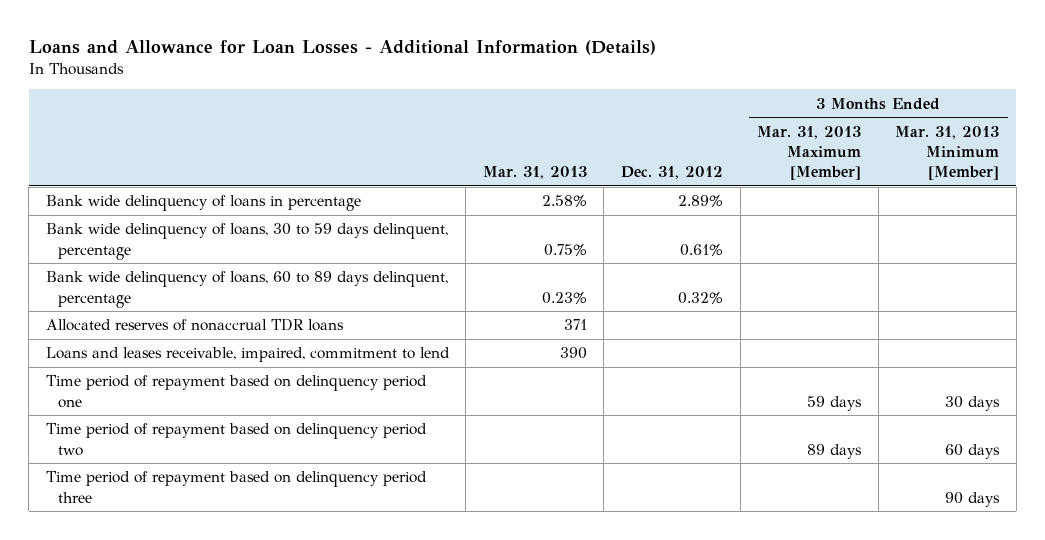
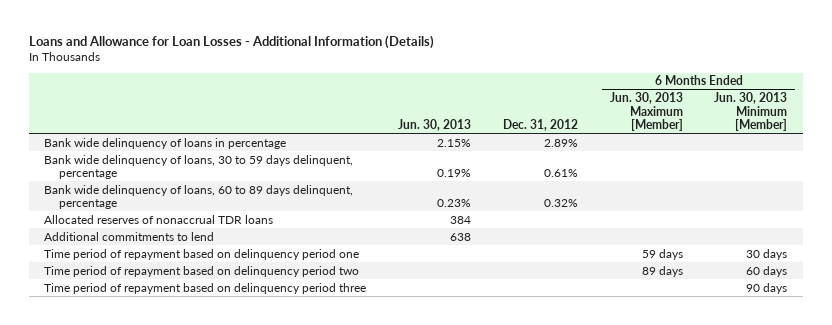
- | Mar. 31, 2013 | Dec. 31, 2012 | 3 Months Ended Mar. 31, 2013 Maximum [Member] | 3 Months Ended Mar. 31, 2013 Minimum [Member]
+ | Jun. 30, 2013 | Dec. 31, 2012 | 6 Months Ended Jun. 30, 2013 Maximum [Member] | 6 Months Ended Jun. 30, 2013 Minimum [Member]
- Loans and leases receivable, impaired, commitment to lend | 390 | | |
+ Additional commitments to lend | 638 | | |

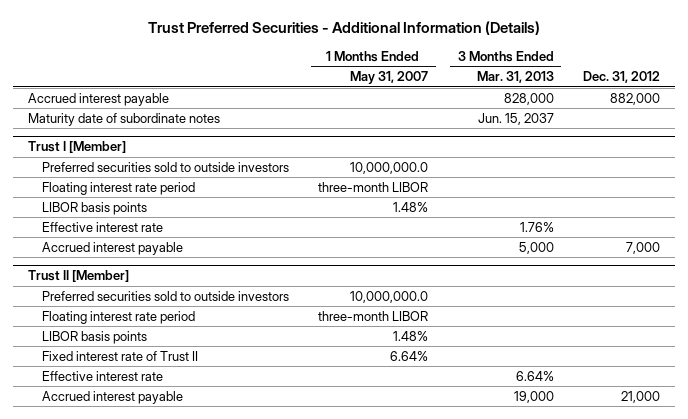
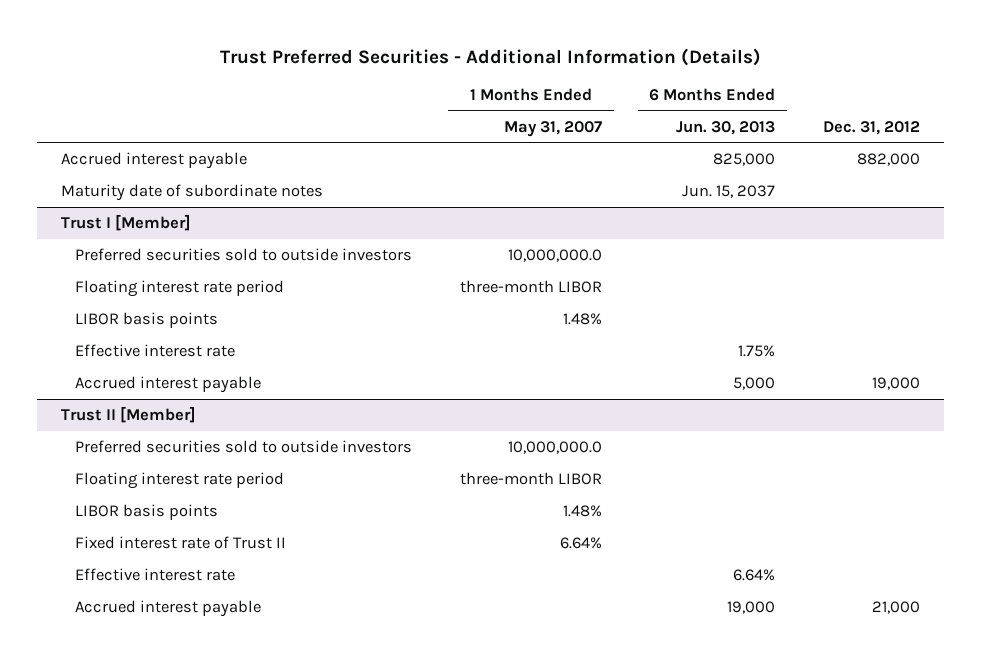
- | 1 Months Ended May 31, 2007 | 3 Months Ended Mar. 31, 2013 | Dec. 31, 2012
+ | 1 Months Ended May 31, 2007 | 6 Months Ended Jun. 30, 2013 | Dec. 31, 2012
@ Trust I [Member]
- Accrued interest payable | | 5,000 | 7,000
+ Accrued interest payable | | 5,000 | 19,000

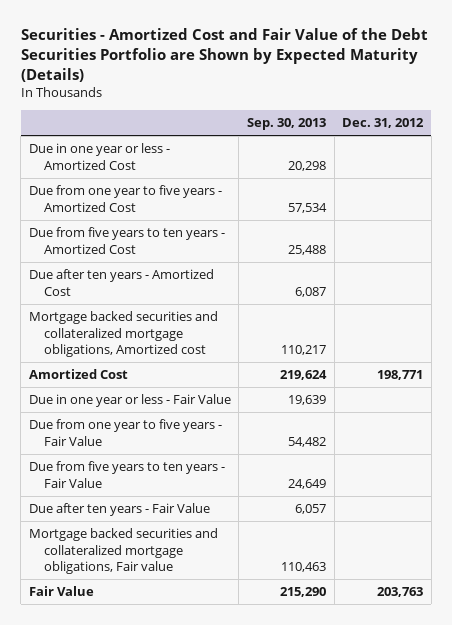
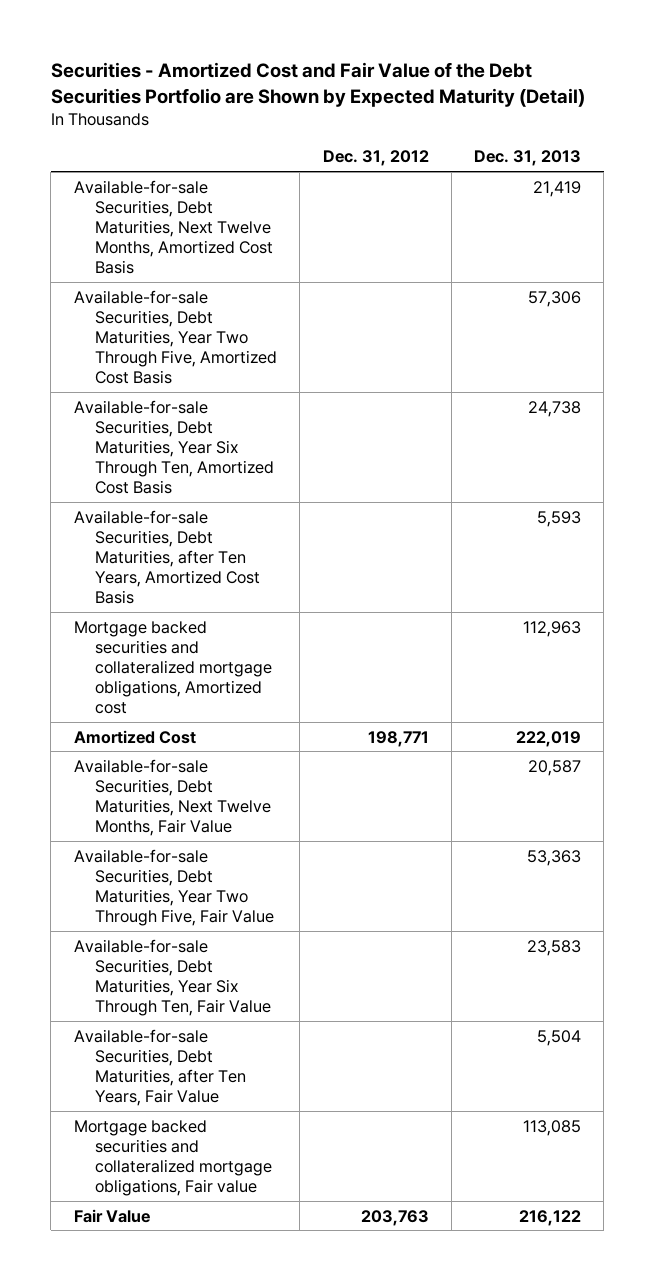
- Securities - Amortized Cost and Fair Value of the Debt Securities Portfolio are Shown by Expected Maturity (Details)
+ Securities - Amortized Cost and Fair Value of the Debt Securities Portfolio are Shown by Expected Maturity (Detail)
- | Sep. 30, 2013 | Dec. 31, 2012
+ | Dec. 31, 2012 | Dec. 31, 2013
- Due in one year or less - Amortized Cost | 20,298 |
- Due from one year to five years - Amortized Cost | 57,534 |
- Due from five years to ten years - Amortized Cost | 25,488 |
- Due after ten years - Amortized Cost | 6,087 |
+ Available-for-sale Securities, Debt Maturities, Next Twelve Months, Amortized Cost Basis | | 21,419
+ Available-for-sale Securities, Debt Maturities, Year Two Through Five, Amortized Cost Basis | | 57,306
+ Available-for-sale Securities, Debt Maturities, Year Six Through Ten, Amortized Cost Basis | | 24,738
+ Available-for-sale Securities, Debt Maturities, after Ten Years, Amortized Cost Basis | | 5,593
- Due in one year or less - Fair Value | 19,639 |
- Due from one year to five years - Fair Value | 54,482 |
- Due from five years to ten years - Fair Value | 24,649 |
- Due after ten years - Fair Value | 6,057 |
+ Available-for-sale Securities, Debt Maturities, Next Twelve Months, Fair Value | | 20,587
+ Available-for-sale Securities, Debt Maturities, Year Two Through Five, Fair Value | | 53,363
+ Available-for-sale Securities, Debt Maturities, Year Six Through Ten, Fair Value | | 23,583
+ Available-for-sale Securities, Debt Maturities, after Ten Years, Fair Value | | 5,504

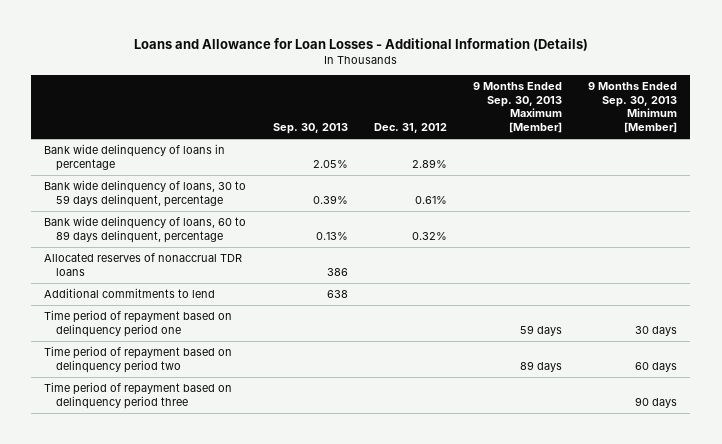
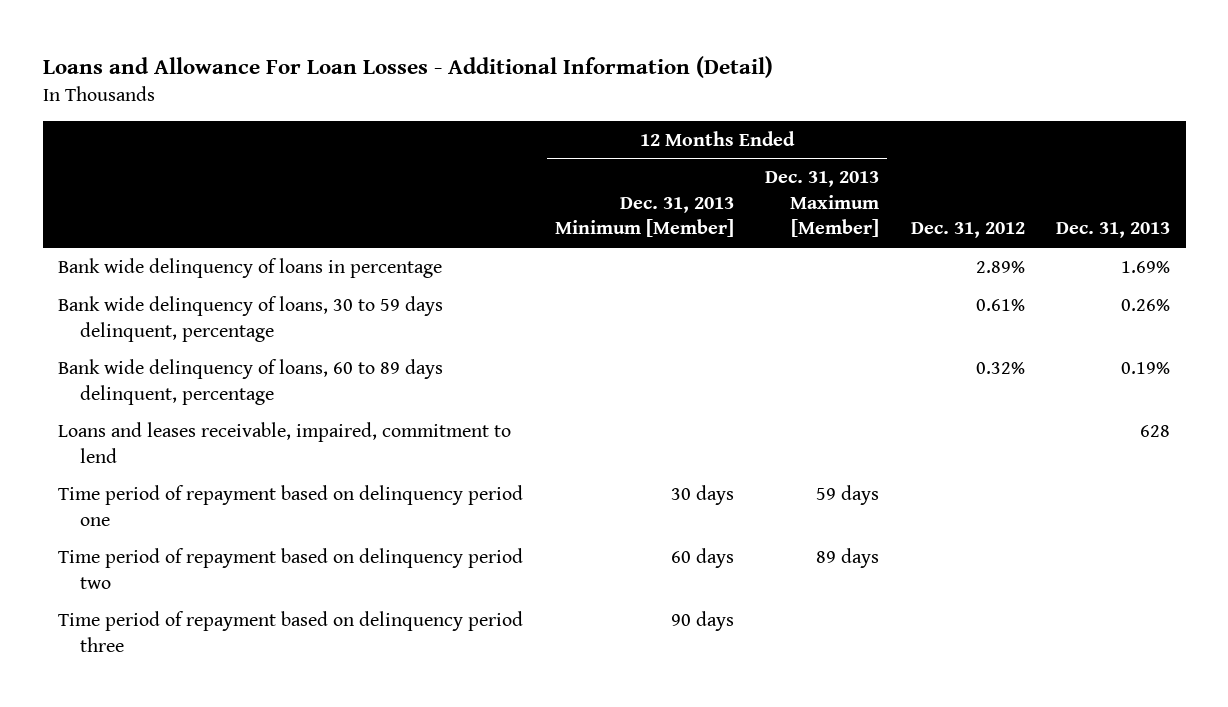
- Loans and Allowance for Loan Losses - Additional Information (Details)
+ Loans and Allowance For Loan Losses - Additional Information (Detail)
- | Sep. 30, 2013 | Dec. 31, 2012 | 9 Months Ended Sep. 30, 2013 Maximum [Member] | 9 Months Ended Sep. 30, 2013 Minimum [Member]
+ | 12 Months Ended Dec. 31, 2013 Minimum [Member] | 12 Months Ended Dec. 31, 2013 Maximum [Member] | Dec. 31, 2012 | Dec. 31, 2013
- Allocated reserves of nonaccrual TDR loans | 386 | | |
- Additional commitments to lend | 638 | | |
+ Loans and leases receivable, impaired, commitment to lend | | | | 628

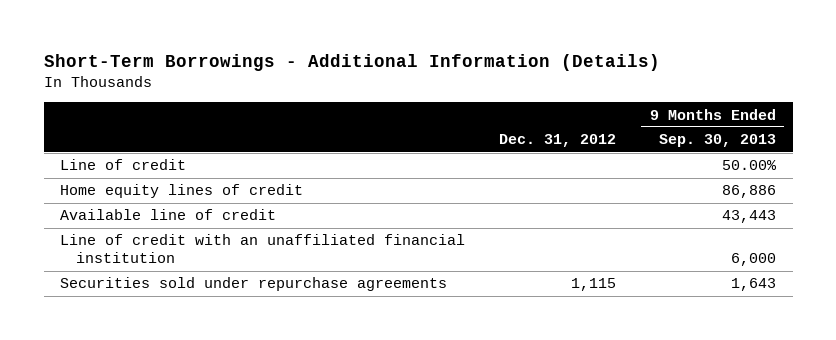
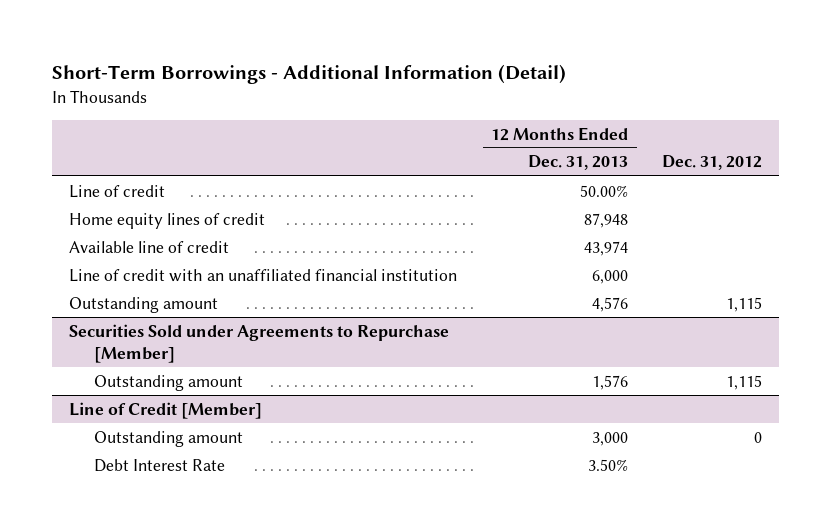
- Short-Term Borrowings - Additional Information (Details)
+ Short-Term Borrowings - Additional Information (Detail)
- | Dec. 31, 2012 | 9 Months Ended Sep. 30, 2013
+ | 12 Months Ended Dec. 31, 2013 | Dec. 31, 2012
- Securities sold under repurchase agreements | 1,115 | 1,643
+ Outstanding amount | 4,576 | 1,115
+ Securities Sold under Agreements to Repurchase [Member]
+ Outstanding amount | 1,576 | 1,115
+ Line of Credit [Member]
+ Outstanding amount | 3,000 | 0
+ Debt Interest Rate | 3.50% |

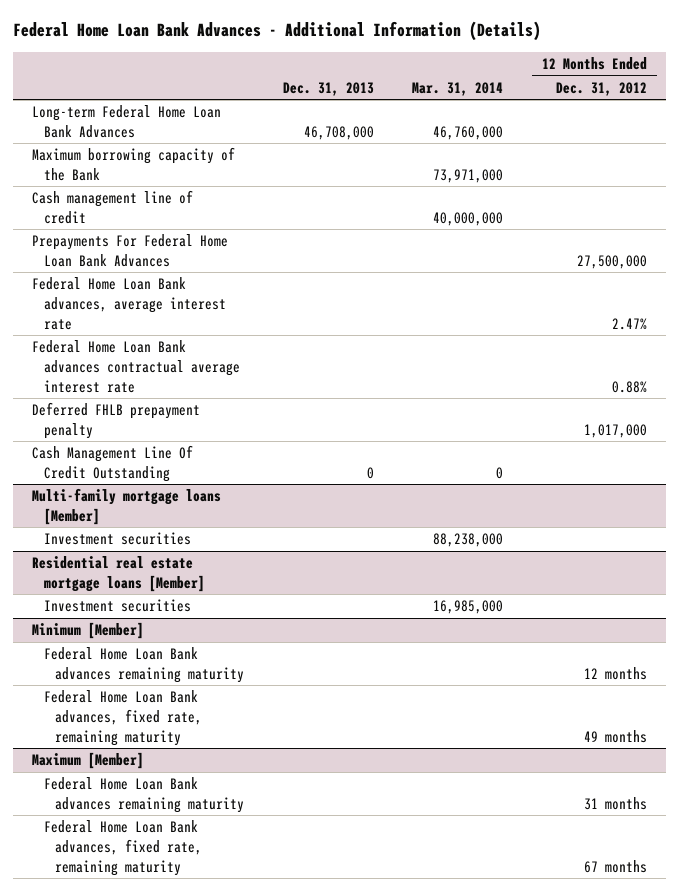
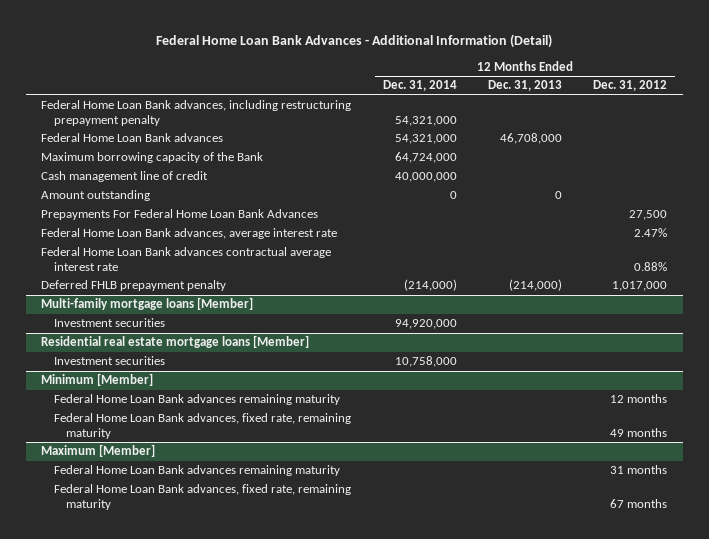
- Federal Home Loan Bank Advances - Additional Information (Details)
+ Federal Home Loan Bank Advances - Additional Information (Detail)
- | Dec. 31, 2013 | Mar. 31, 2014 | 12 Months Ended Dec. 31, 2012
+ | 12 Months Ended Dec. 31, 2014 | 12 Months Ended Dec. 31, 2013 | 12 Months Ended Dec. 31, 2012
- Long-term Federal Home Loan Bank Advances | 46,708,000 | 46,760,000 |
+ Federal Home Loan Bank advances, including restructuring prepayment penalty | 54,321,000 | |
+ Federal Home Loan Bank advances | 54,321,000 | 46,708,000 |
- Prepayments For Federal Home Loan Bank Advances | | | 27,500,000
+ Amount outstanding | 0 | 0 |
+ Prepayments For Federal Home Loan Bank Advances | | | 27,500
- Cash Management Line Of Credit Outstanding | 0 | 0 |

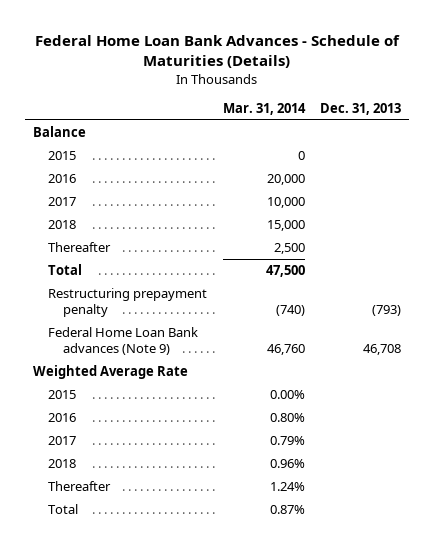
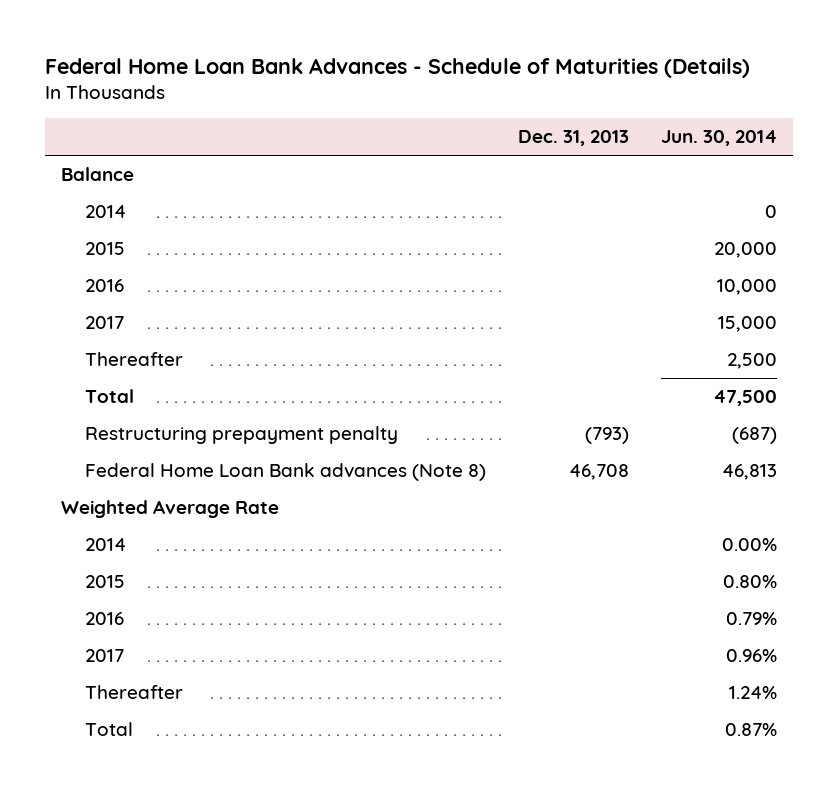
- | Mar. 31, 2014 | Dec. 31, 2013
+ | Dec. 31, 2013 | Jun. 30, 2014
+ 2014 | | 0
- 2018 | 15,000 |
- Federal Home Loan Bank advances (Note 9) | 46,760 | 46,708
+ Federal Home Loan Bank advances (Note 8) | 46,708 | 46,813
+ 2014 | | 0.00%
- 2018 | 0.96% |

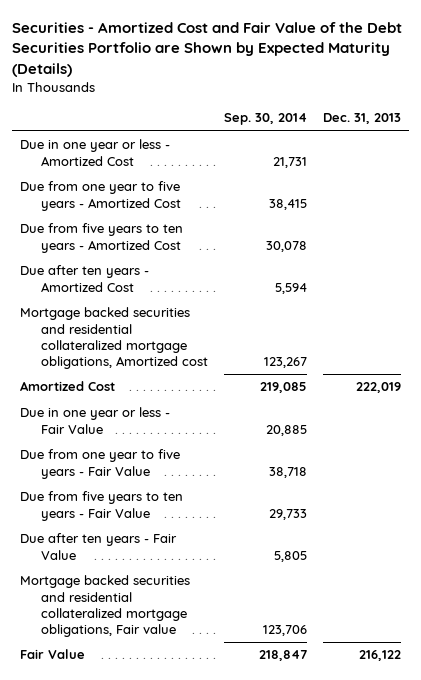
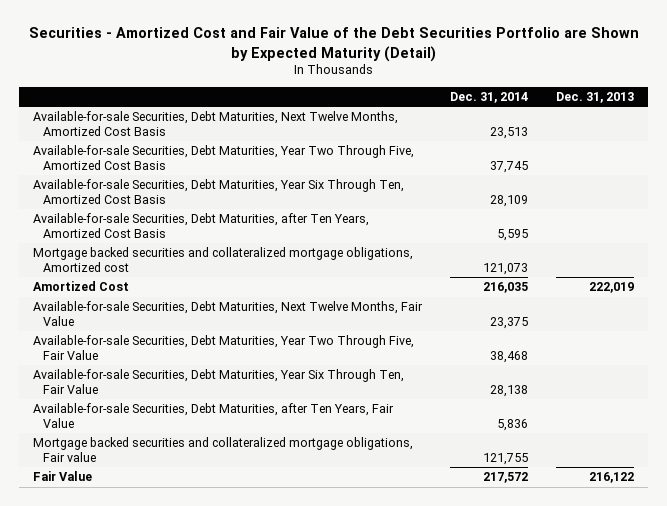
- Securities - Amortized Cost and Fair Value of the Debt Securities Portfolio are Shown by Expected Maturity (Details)
+ Securities - Amortized Cost and Fair Value of the Debt Securities Portfolio are Shown by Expected Maturity (Detail)
- | Sep. 30, 2014 | Dec. 31, 2013
+ | Dec. 31, 2014 | Dec. 31, 2013
- Due in one year or less - Amortized Cost | 21,731 |
- Due from one year to five years - Amortized Cost | 38,415 |
- Due from five years to ten years - Amortized Cost | 30,078 |
- Due after ten years - Amortized Cost | 5,594 |
- Mortgage backed securities and residential collateralized mortgage obligations, Amortized cost | 123,267 |
+ Available-for-sale Securities, Debt Maturities, Next Twelve Months, Amortized Cost Basis | 23,513 |
+ Available-for-sale Securities, Debt Maturities, Year Two Through Five, Amortized Cost Basis | 37,745 |
+ Available-for-sale Securities, Debt Maturities, Year Six Through Ten, Amortized Cost Basis | 28,109 |
+ Available-for-sale Securities, Debt Maturities, after Ten Years, Amortized Cost Basis | 5,595 |
+ Mortgage backed securities and collateralized mortgage obligations, Amortized cost | 121,073 |
- Due in one year or less - Fair Value | 20,885 |
- Due from one year to five years - Fair Value | 38,718 |
- Due from five years to ten years - Fair Value | 29,733 |
- Due after ten years - Fair Value | 5,805 |
- Mortgage backed securities and residential collateralized mortgage obligations, Fair value | 123,706 |
+ Available-for-sale Securities, Debt Maturities, Next Twelve Months, Fair Value | 23,375 |
+ Available-for-sale Securities, Debt Maturities, Year Two Through Five, Fair Value | 38,468 |
+ Available-for-sale Securities, Debt Maturities, Year Six Through Ten, Fair Value | 28,138 |
+ Available-for-sale Securities, Debt Maturities, after Ten Years, Fair Value | 5,836 |
+ Mortgage backed securities and collateralized mortgage obligations, Fair value | 121,755 |

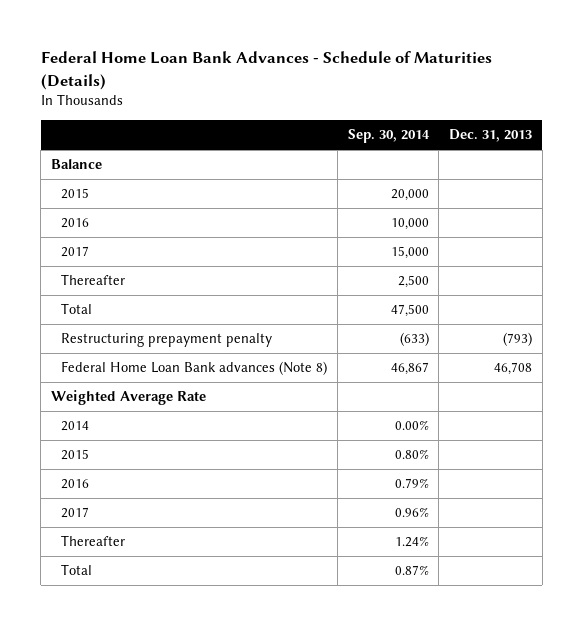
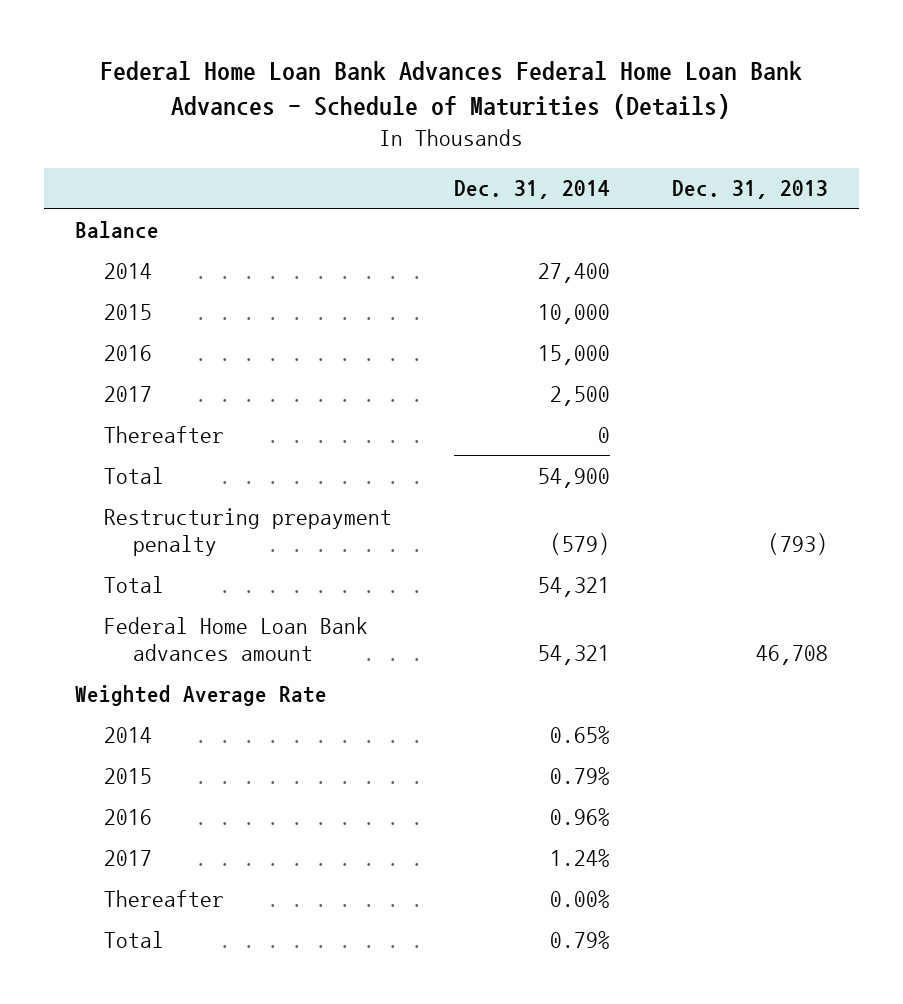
- Federal Home Loan Bank Advances - Schedule of Maturities (Details)
+ Federal Home Loan Bank Advances Federal Home Loan Bank Advances - Schedule of Maturities (Details)
- | Sep. 30, 2014 | Dec. 31, 2013
+ | Dec. 31, 2014 | Dec. 31, 2013
+ 2014 | 27,400 |
- Federal Home Loan Bank advances (Note 8) | 46,867 | 46,708
+ Total | 54,321 |
+ Federal Home Loan Bank advances amount | 54,321 | 46,708

